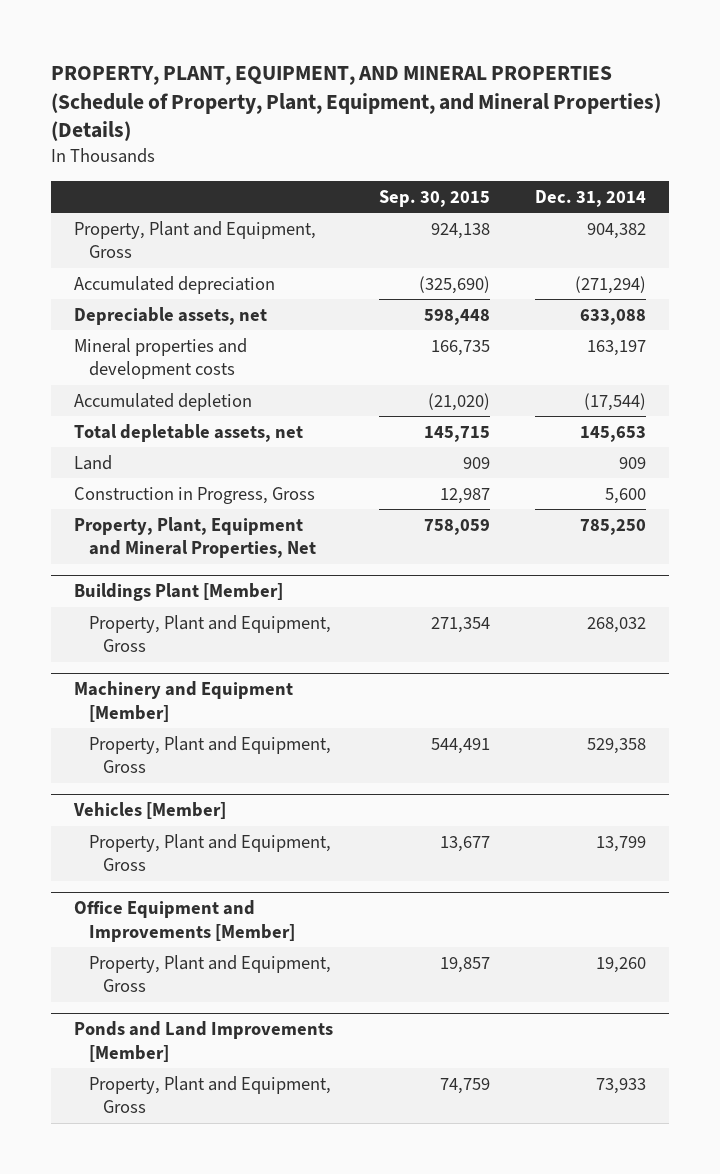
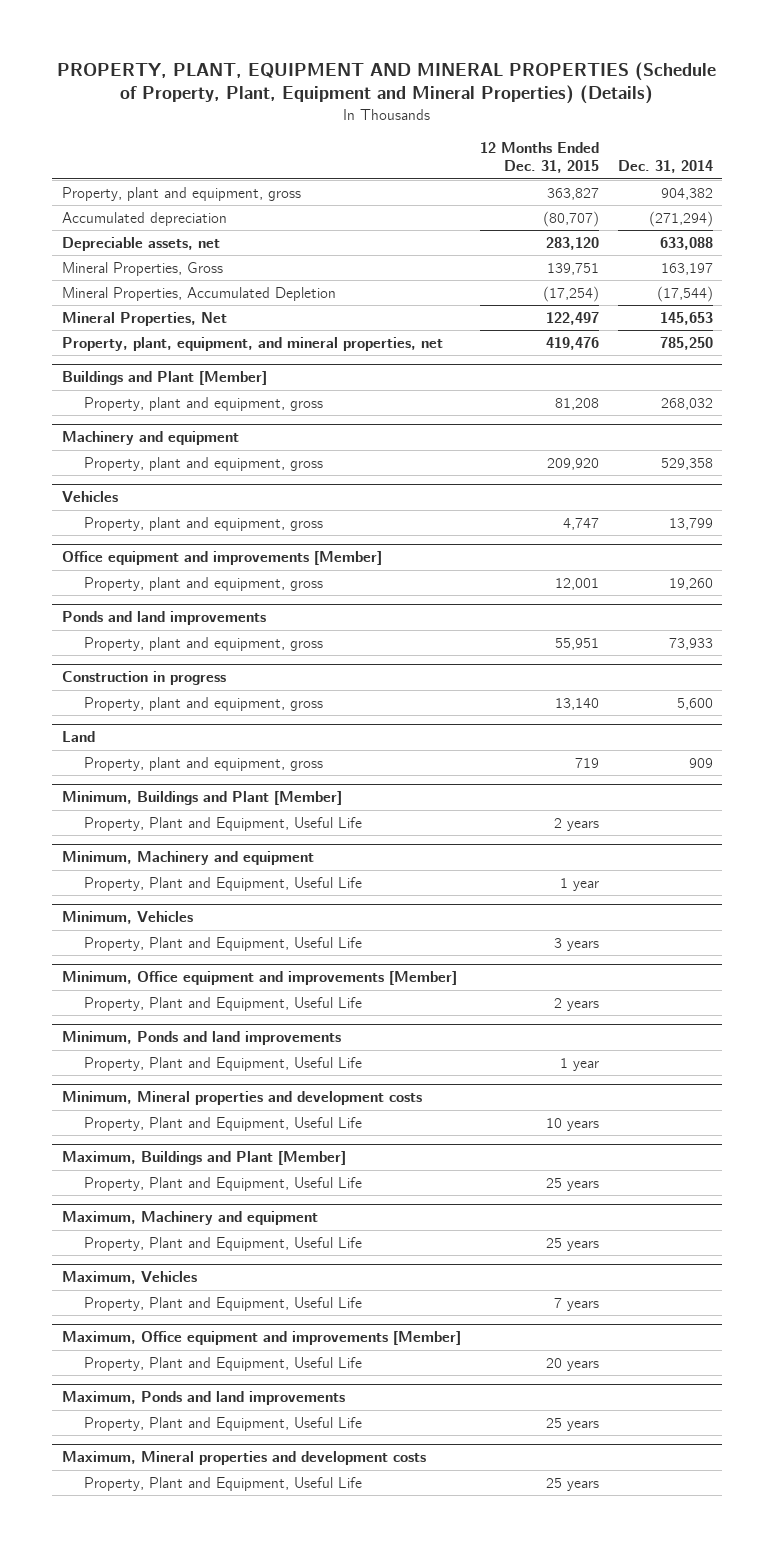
- PROPERTY, PLANT, EQUIPMENT, AND MINERAL PROPERTIES (Schedule of Property, Plant, Equipment, and Mineral Properties) (Details)
+ PROPERTY, PLANT, EQUIPMENT AND MINERAL PROPERTIES (Schedule of Property, Plant, Equipment and Mineral Properties) (Details)
- | Sep. 30, 2015 | Dec. 31, 2014
+ | 12 Months Ended Dec. 31, 2015 | Dec. 31, 2014
- Property, Plant and Equipment, Gross | 924,138 | 904,382
+ Property, plant and equipment, gross | 363,827 | 904,382
- Mineral properties and development costs | 166,735 | 163,197
- Accumulated depletion | (21,020) | (17,544)
- Total depletable assets, net | 145,715 | 145,653
- Land | 909 | 909
- Construction in Progress, Gross | 12,987 | 5,600
- Property, Plant, Equipment and Mineral Properties, Net | 758,059 | 785,250
- Buildings Plant [Member]
- Property, Plant and Equipment, Gross | 271,354 | 268,032
- Machinery and Equipment [Member]
- Property, Plant and Equipment, Gross | 544,491 | 529,358
- Vehicles [Member]
- Property, Plant and Equipment, Gross | 13,677 | 13,799
- Office Equipment and Improvements [Member]
- Property, Plant and Equipment, Gross | 19,857 | 19,260
- Ponds and Land Improvements [Member]
- Property, Plant and Equipment, Gross | 74,759 | 73,933
+ Mineral Properties, Gross | 139,751 | 163,197
+ Mineral Properties, Accumulated Depletion | (17,254) | (17,544)
+ Mineral Properties, Net | 122,497 | 145,653
+ Property, plant, equipment, and mineral properties, net | 419,476 | 785,250
+ Buildings and Plant [Member]
+ Property, plant and equipment, gross | 81,208 | 268,032
+ Machinery and equipment
+ Property, plant and equipment, gross | 209,920 | 529,358
+ Vehicles
+ Property, plant and equipment, gross | 4,747 | 13,799
+ Office equipment and improvements [Member]
+ Property, plant and equipment, gross | 12,001 | 19,260
+ Ponds and land improvements
+ Property, plant and equipment, gross | 55,951 | 73,933
+ Construction in progress
+ Property, plant and equipment, gross | 13,140 | 5,600
+ Land
+ Property, plant and equipment, gross | 719 | 909
+ Minimum, Buildings and Plant [Member]
+ Property, Plant and Equipment, Useful Life | 2 years |
+ Minimum, Machinery and equipment
+ Property, Plant and Equipment, Useful Life | 1 year |
+ Minimum, Vehicles
+ Property, Plant and Equipment, Useful Life | 3 years |
+ Minimum, Office equipment and improvements [Member]
+ Property, Plant and Equipment, Useful Life | 2 years |
+ Minimum, Ponds and land improvements
+ Property, Plant and Equipment, Useful Life | 1 year |
+ Minimum, Mineral properties and development costs
+ Property, Plant and Equipment, Useful Life | 10 years |
+ Maximum, Buildings and Plant [Member]
+ Property, Plant and Equipment, Useful Life | 25 years |
+ Maximum, Machinery and equipment
+ Property, Plant and Equipment, Useful Life | 25 years |
+ Maximum, Vehicles
+ Property, Plant and Equipment, Useful Life | 7 years |
+ Maximum, Office equipment and improvements [Member]
+ Property, Plant and Equipment, Useful Life | 20 years |
+ Maximum, Ponds and land improvements
+ Property, Plant and Equipment, Useful Life | 25 years |
+ Maximum, Mineral properties and development costs
+ Property, Plant and Equipment, Useful Life | 25 years |

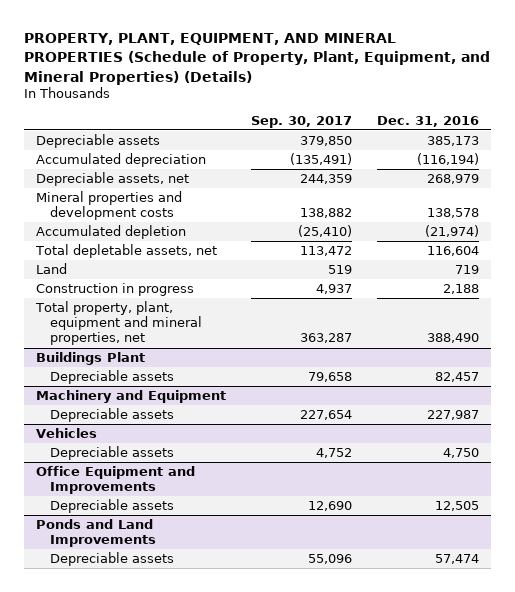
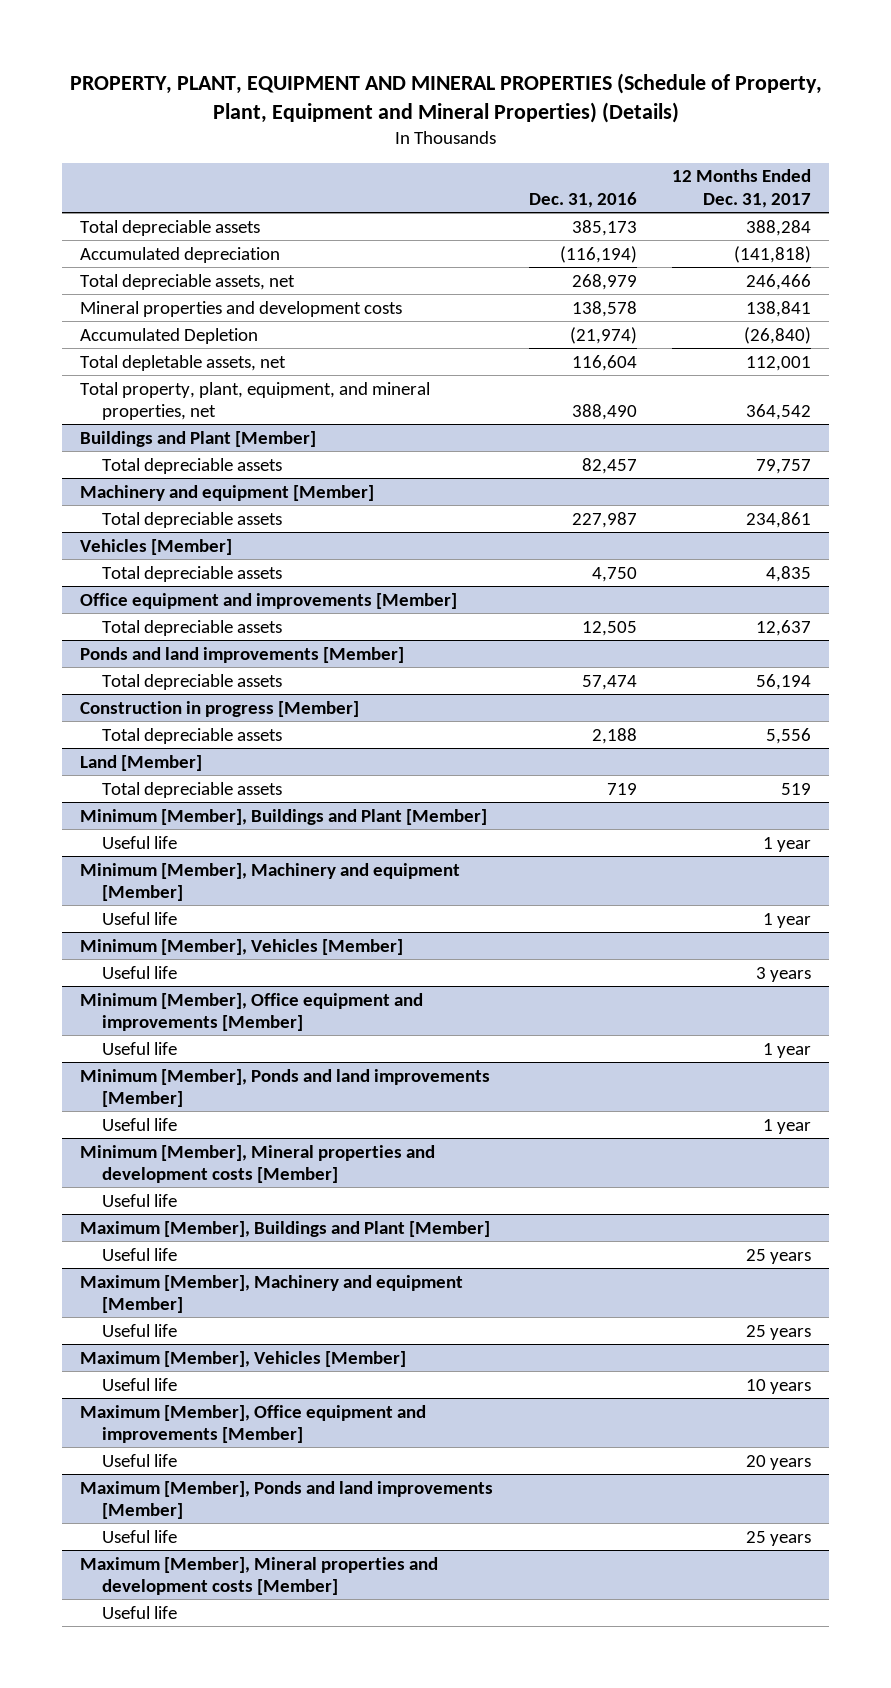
- PROPERTY, PLANT, EQUIPMENT, AND MINERAL PROPERTIES (Schedule of Property, Plant, Equipment, and Mineral Properties) (Details)
+ PROPERTY, PLANT, EQUIPMENT AND MINERAL PROPERTIES (Schedule of Property, Plant, Equipment and Mineral Properties) (Details)
- | Sep. 30, 2017 | Dec. 31, 2016
+ | Dec. 31, 2016 | 12 Months Ended Dec. 31, 2017
- Depreciable assets | 379,850 | 385,173
+ Total depreciable assets | 385,173 | 388,284
- Depreciable assets, net | 244,359 | 268,979
+ Total depreciable assets, net | 268,979 | 246,466
- Accumulated depletion | (25,410) | (21,974)
+ Accumulated Depletion | (21,974) | (26,840)
- Land | 519 | 719
- Construction in progress | 4,937 | 2,188
- Total property, plant, equipment and mineral properties, net | 363,287 | 388,490
- Buildings Plant
- Depreciable assets | 79,658 | 82,457
- Machinery and Equipment
- Depreciable assets | 227,654 | 227,987
- Vehicles
- Depreciable assets | 4,752 | 4,750
- Office Equipment and Improvements
- Depreciable assets | 12,690 | 12,505
- Ponds and Land Improvements
- Depreciable assets | 55,096 | 57,474
+ Total property, plant, equipment, and mineral properties, net | 388,490 | 364,542
+ Buildings and Plant [Member]
+ Total depreciable assets | 82,457 | 79,757
+ Machinery and equipment [Member]
+ Total depreciable assets | 227,987 | 234,861
+ Vehicles [Member]
+ Total depreciable assets | 4,750 | 4,835
+ Office equipment and improvements [Member]
+ Total depreciable assets | 12,505 | 12,637
+ Ponds and land improvements [Member]
+ Total depreciable assets | 57,474 | 56,194
+ Construction in progress [Member]
+ Total depreciable assets | 2,188 | 5,556
+ Land [Member]
+ Total depreciable assets | 719 | 519
+ Minimum [Member], Buildings and Plant [Member]
+ Useful life | | 1 year
+ Minimum [Member], Machinery and equipment [Member]
+ Useful life | | 1 year
+ Minimum [Member], Vehicles [Member]
+ Useful life | | 3 years
+ Minimum [Member], Office equipment and improvements [Member]
+ Useful life | | 1 year
+ Minimum [Member], Ponds and land improvements [Member]
+ Useful life | | 1 year
+ Minimum [Member], Mineral properties and development costs [Member]
+ Useful life
+ Maximum [Member], Buildings and Plant [Member]
+ Useful life | | 25 years
+ Maximum [Member], Machinery and equipment [Member]
+ Useful life | | 25 years
+ Maximum [Member], Vehicles [Member]
+ Useful life | | 10 years
+ Maximum [Member], Office equipment and improvements [Member]
+ Useful life | | 20 years
+ Maximum [Member], Ponds and land improvements [Member]
+ Useful life | | 25 years
+ Maximum [Member], Mineral properties and development costs [Member]
+ Useful life

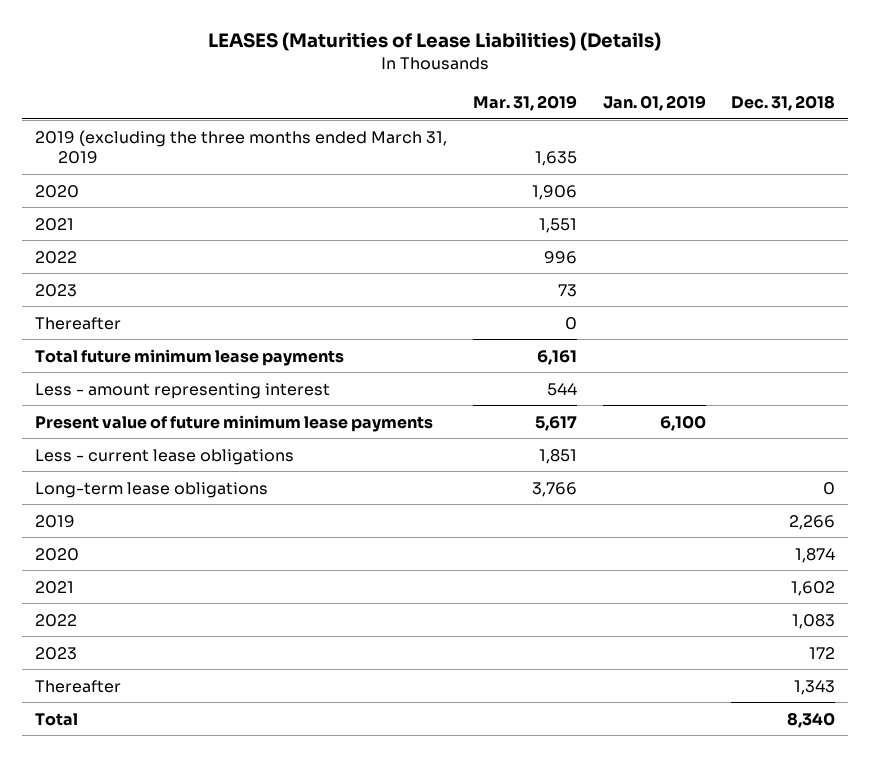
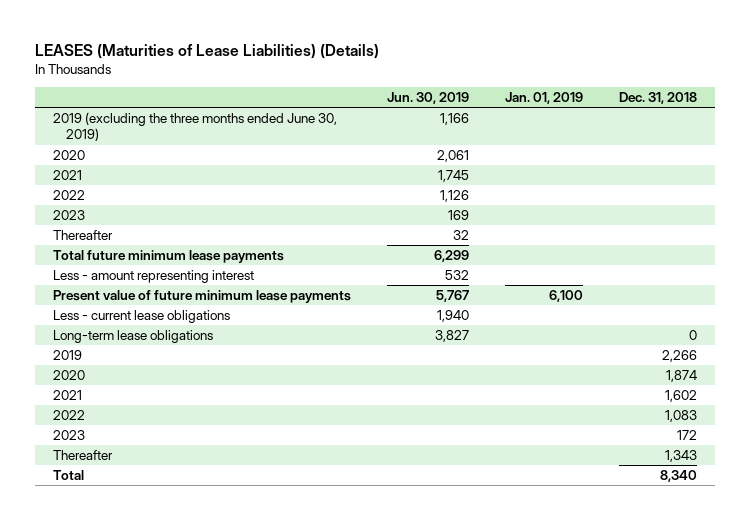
- | Mar. 31, 2019 | Jan. 01, 2019 | Dec. 31, 2018
+ | Jun. 30, 2019 | Jan. 01, 2019 | Dec. 31, 2018
- 2019 (excluding the three months ended March 31, 2019 | 1,635 | |
+ 2019 (excluding the three months ended June 30, 2019) | 1,166 | |

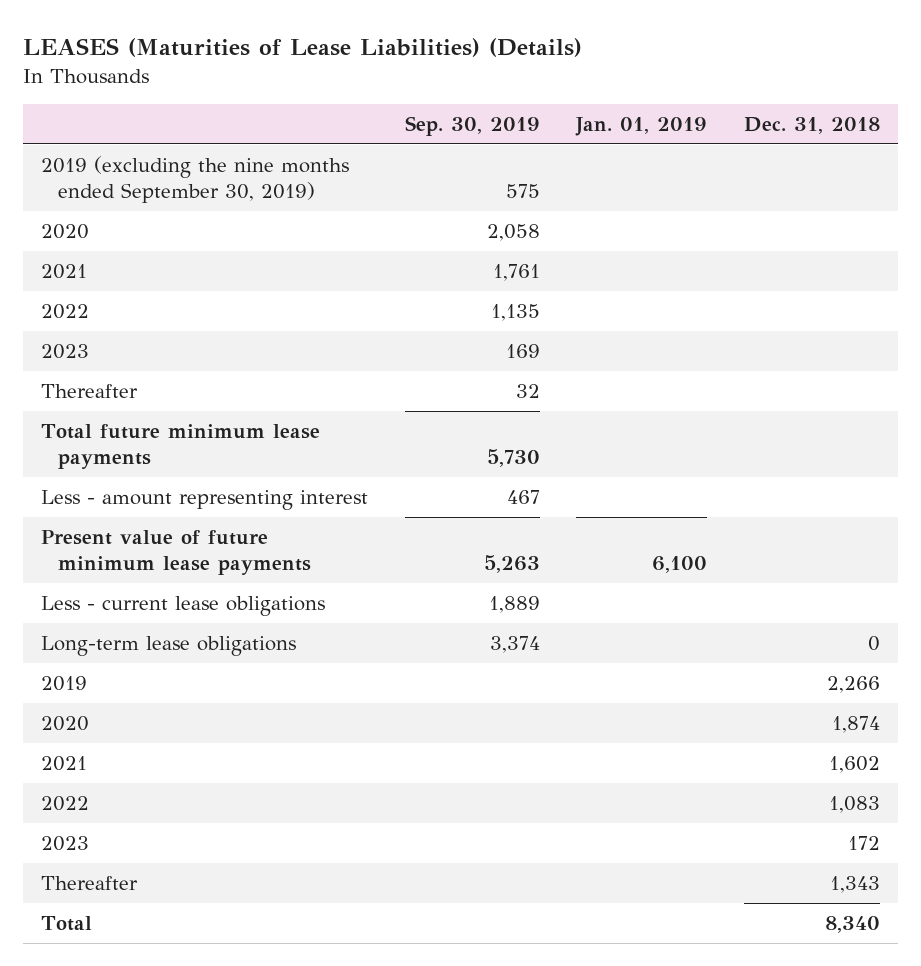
- | Jun. 30, 2019 | Jan. 01, 2019 | Dec. 31, 2018
+ | Sep. 30, 2019 | Jan. 01, 2019 | Dec. 31, 2018
- 2019 (excluding the three months ended June 30, 2019) | 1,166 | |
+ 2019 (excluding the nine months ended September 30, 2019) | 575 | |

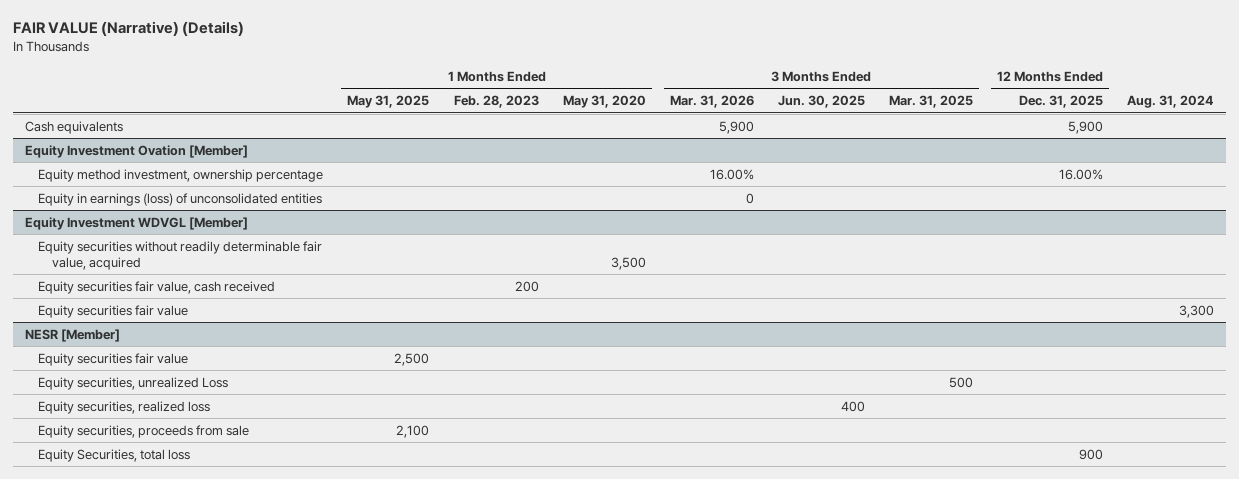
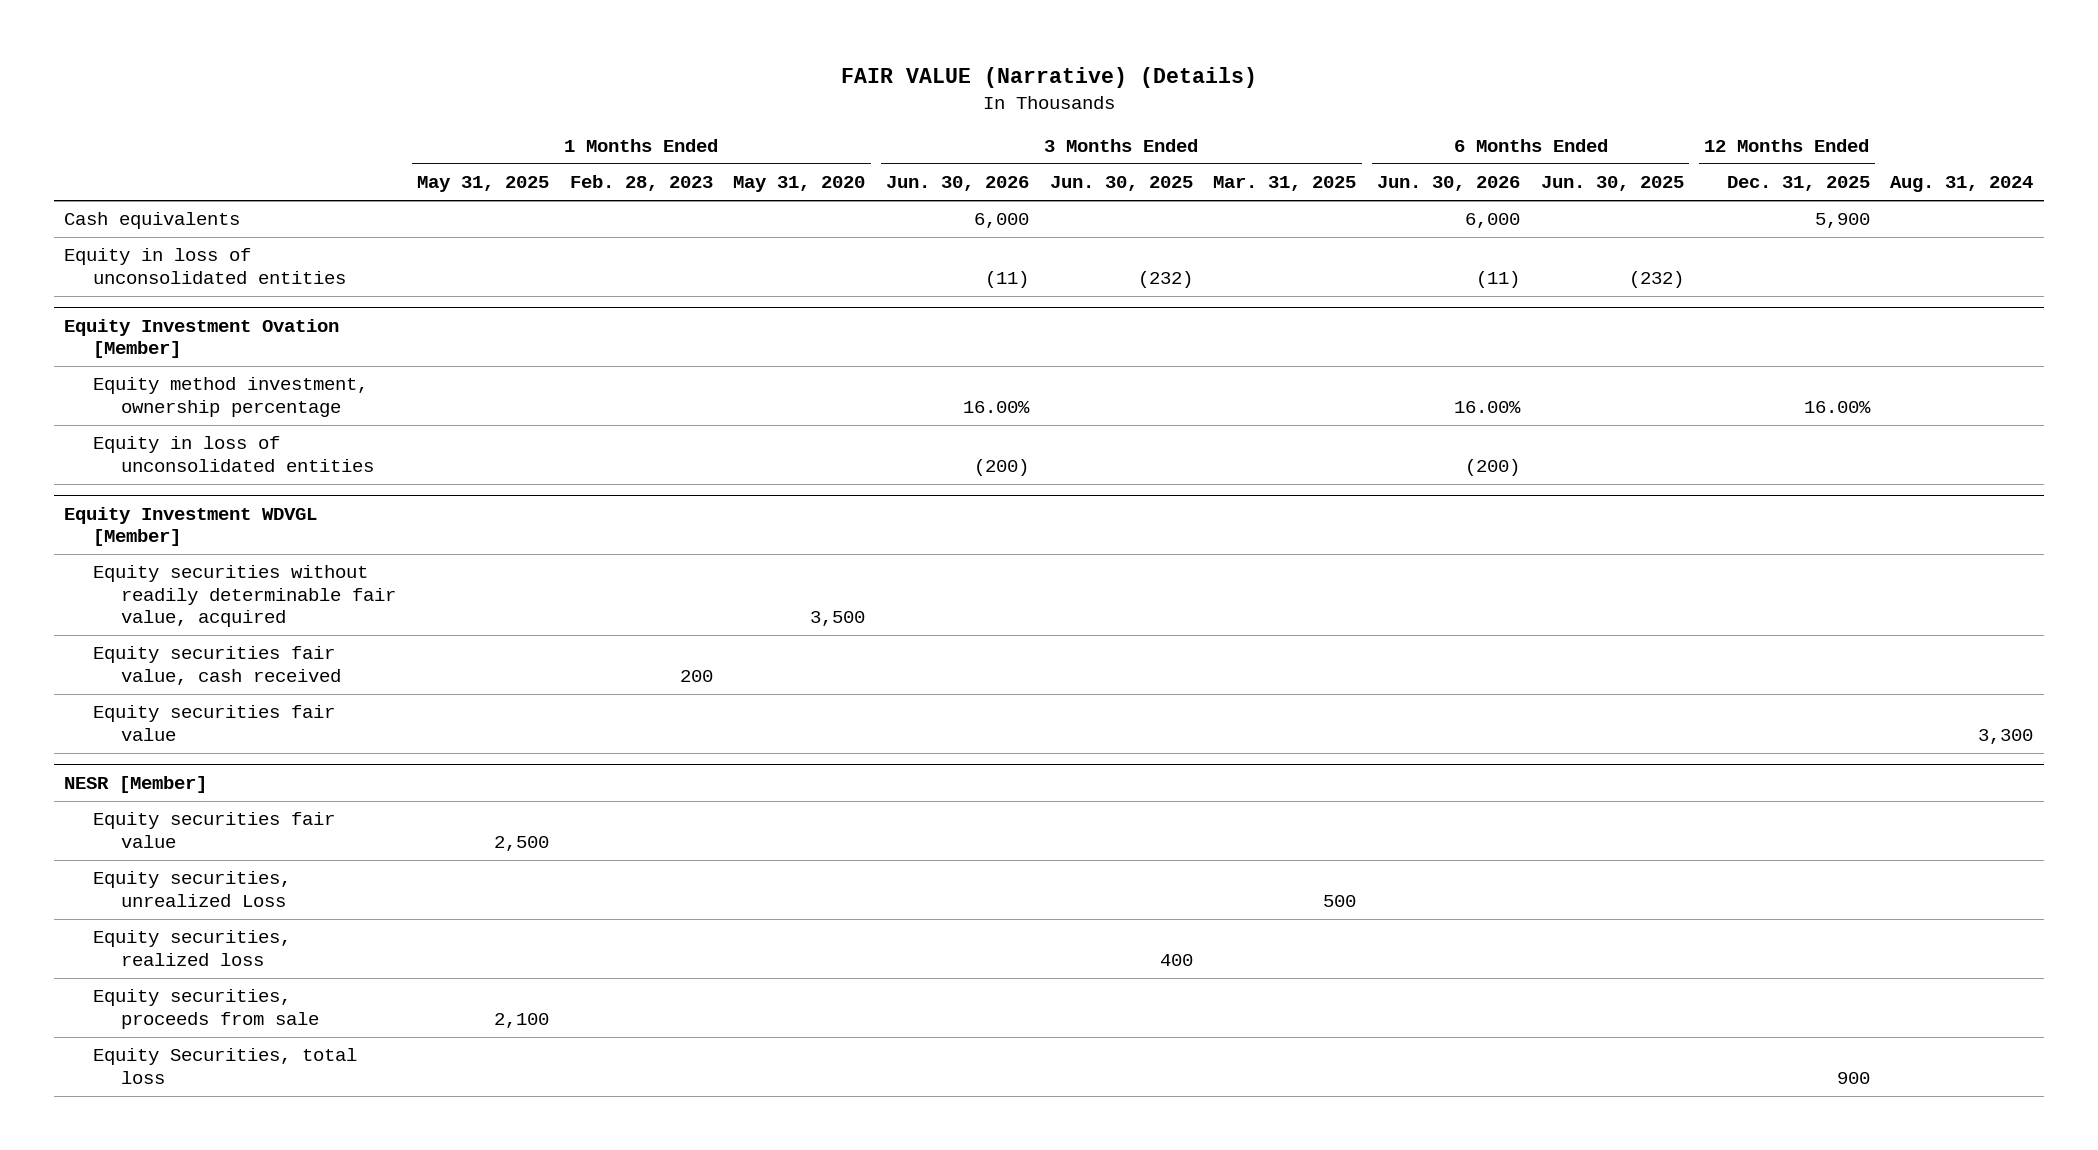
- | 1 Months Ended May 31, 2025 | 1 Months Ended Feb. 28, 2023 | 1 Months Ended May 31, 2020 | 3 Months Ended Mar. 31, 2026 | 3 Months Ended Jun. 30, 2025 | 3 Months Ended Mar. 31, 2025 | 12 Months Ended Dec. 31, 2025 | Aug. 31, 2024
+ | 1 Months Ended May 31, 2025 | 1 Months Ended Feb. 28, 2023 | 1 Months Ended May 31, 2020 | 3 Months Ended Jun. 30, 2026 | 3 Months Ended Jun. 30, 2025 | 3 Months Ended Mar. 31, 2025 | 6 Months Ended Jun. 30, 2026 | 6 Months Ended Jun. 30, 2025 | 12 Months Ended Dec. 31, 2025 | Aug. 31, 2024
+ Equity in loss of unconsolidated entities | | | | (11) | (232) | | (11) | (232) | |
@ Equity Investment Ovation [Member]
- Equity in earnings (loss) of unconsolidated entities | | | | 0 | | | |
+ Equity in loss of unconsolidated entities | | | | (200) | | | (200) | | |

